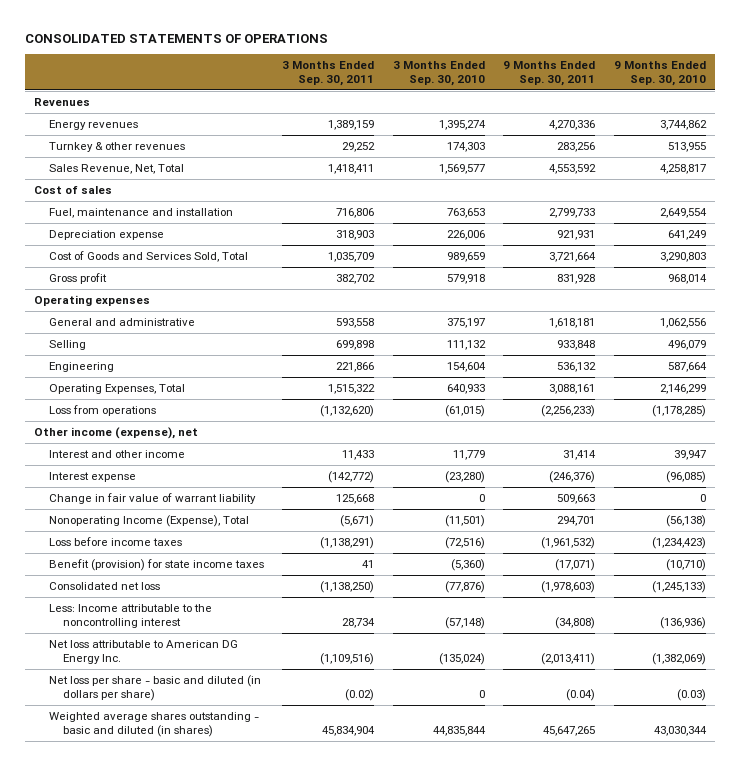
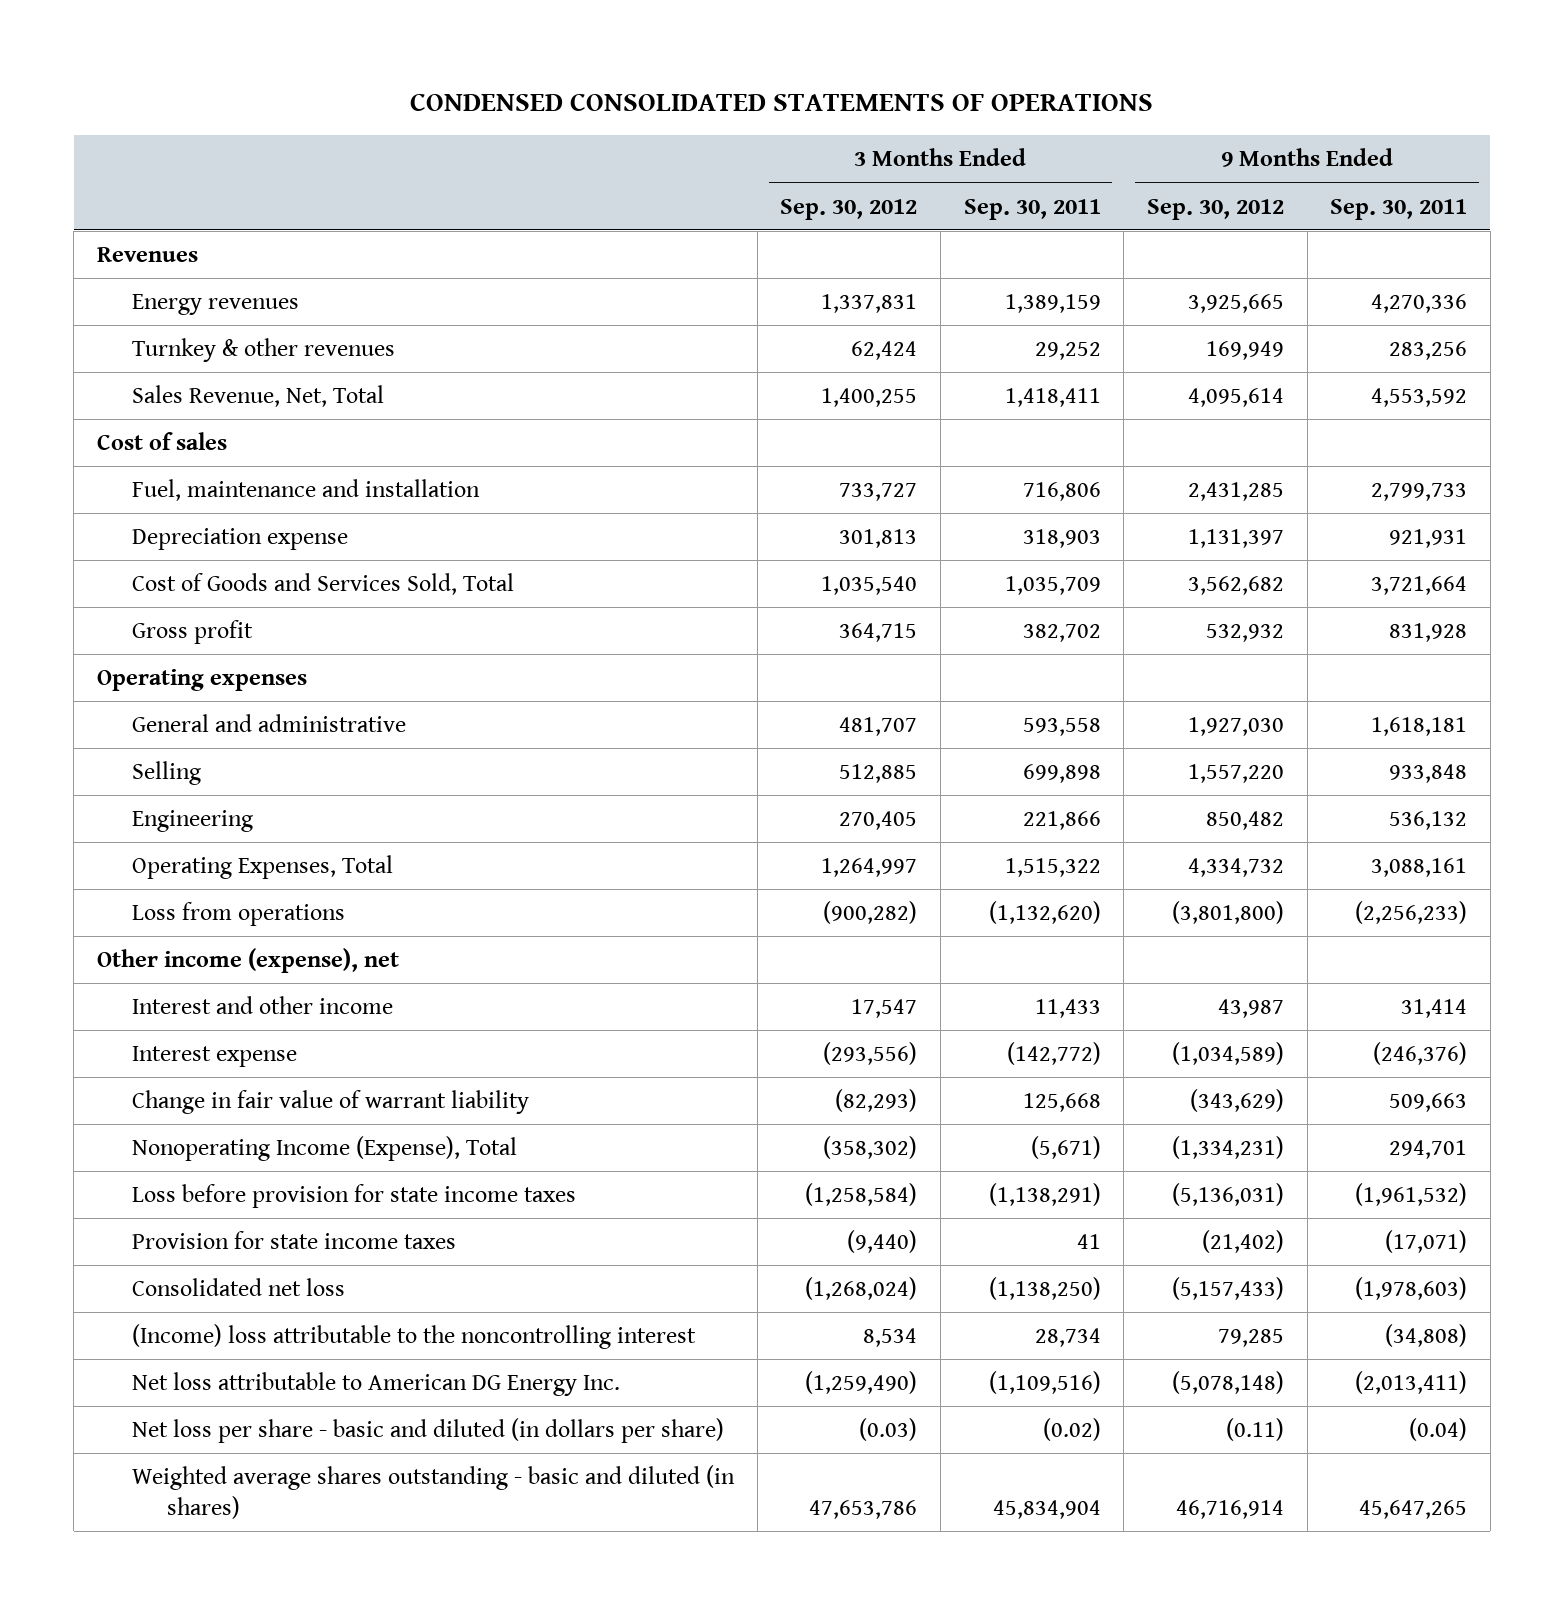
- CONSOLIDATED STATEMENTS OF OPERATIONS
+ CONDENSED CONSOLIDATED STATEMENTS OF OPERATIONS
- | 3 Months Ended Sep. 30, 2011 | 3 Months Ended Sep. 30, 2010 | 9 Months Ended Sep. 30, 2011 | 9 Months Ended Sep. 30, 2010
+ | 3 Months Ended Sep. 30, 2012 | 3 Months Ended Sep. 30, 2011 | 9 Months Ended Sep. 30, 2012 | 9 Months Ended Sep. 30, 2011
- Loss before income taxes | (1,138,291) | (72,516) | (1,961,532) | (1,234,423)
- Benefit (provision) for state income taxes | 41 | (5,360) | (17,071) | (10,710)
+ Loss before provision for state income taxes | (1,258,584) | (1,138,291) | (5,136,031) | (1,961,532)
+ Provision for state income taxes | (9,440) | 41 | (21,402) | (17,071)
- Less: Income attributable to the noncontrolling interest | 28,734 | (57,148) | (34,808) | (136,936)
+ (Income) loss attributable to the noncontrolling interest | 8,534 | 28,734 | 79,285 | (34,808)

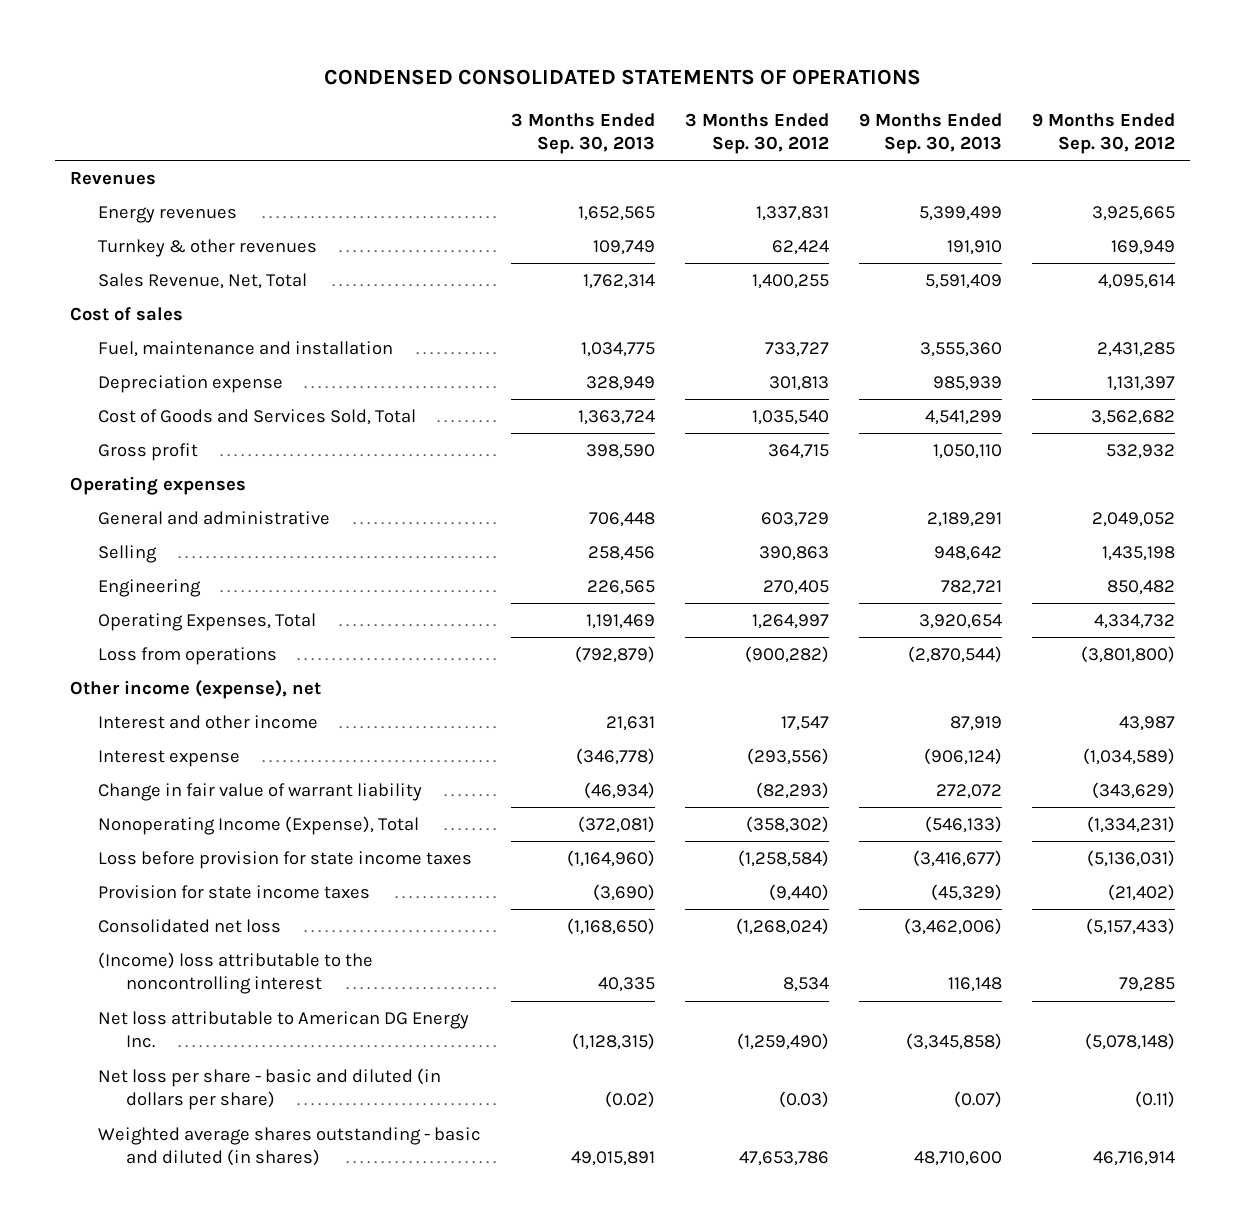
- | 3 Months Ended Sep. 30, 2012 | 3 Months Ended Sep. 30, 2011 | 9 Months Ended Sep. 30, 2012 | 9 Months Ended Sep. 30, 2011
+ | 3 Months Ended Sep. 30, 2013 | 3 Months Ended Sep. 30, 2012 | 9 Months Ended Sep. 30, 2013 | 9 Months Ended Sep. 30, 2012
- General and administrative | 481,707 | 593,558 | 1,927,030 | 1,618,181
- Selling | 512,885 | 699,898 | 1,557,220 | 933,848
+ General and administrative | 706,448 | 603,729 | 2,189,291 | 2,049,052
+ Selling | 258,456 | 390,863 | 948,642 | 1,435,198

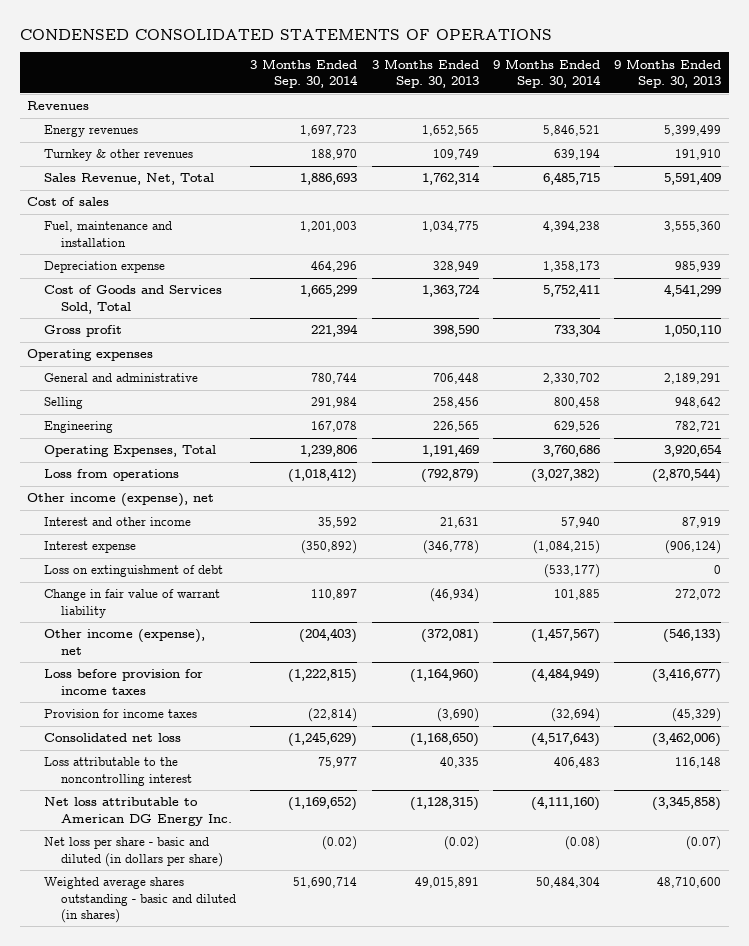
- | 3 Months Ended Sep. 30, 2013 | 3 Months Ended Sep. 30, 2012 | 9 Months Ended Sep. 30, 2013 | 9 Months Ended Sep. 30, 2012
+ | 3 Months Ended Sep. 30, 2014 | 3 Months Ended Sep. 30, 2013 | 9 Months Ended Sep. 30, 2014 | 9 Months Ended Sep. 30, 2013
+ Loss on extinguishment of debt | | | (533,177) | 0
- Nonoperating Income (Expense), Total | (372,081) | (358,302) | (546,133) | (1,334,231)
- Loss before provision for state income taxes | (1,164,960) | (1,258,584) | (3,416,677) | (5,136,031)
- Provision for state income taxes | (3,690) | (9,440) | (45,329) | (21,402)
+ Other income (expense), net | (204,403) | (372,081) | (1,457,567) | (546,133)
+ Loss before provision for income taxes | (1,222,815) | (1,164,960) | (4,484,949) | (3,416,677)
+ Provision for income taxes | (22,814) | (3,690) | (32,694) | (45,329)
- (Income) loss attributable to the noncontrolling interest | 40,335 | 8,534 | 116,148 | 79,285
+ Loss attributable to the noncontrolling interest | 75,977 | 40,335 | 406,483 | 116,148

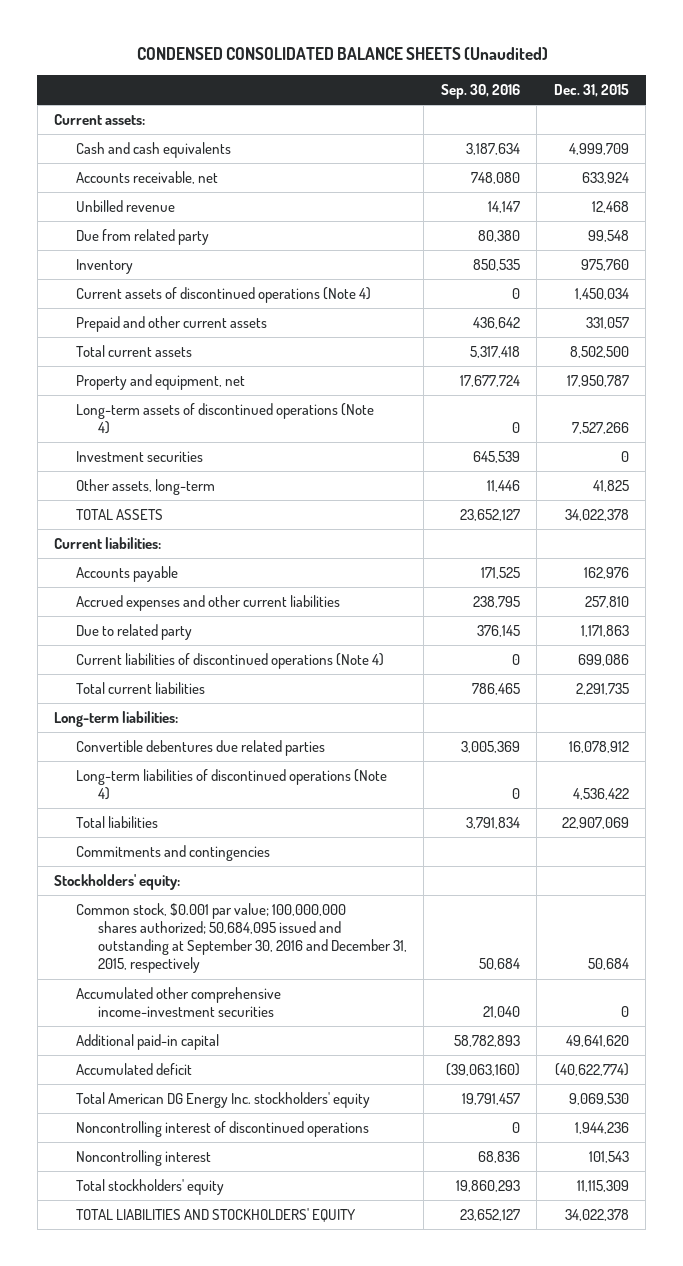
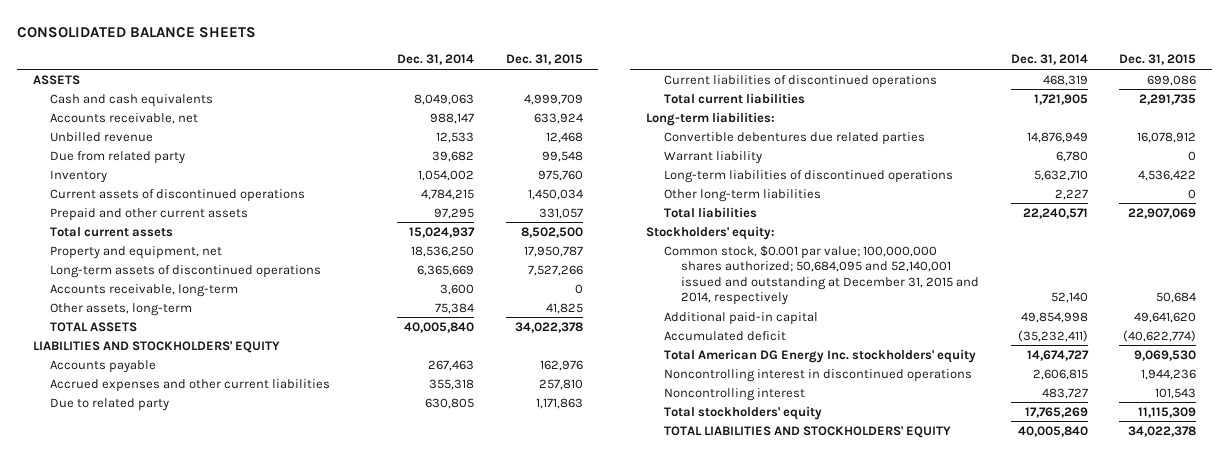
- CONDENSED CONSOLIDATED BALANCE SHEETS (Unaudited)
+ CONSOLIDATED BALANCE SHEETS
- | Sep. 30, 2016 | Dec. 31, 2015
+ | Dec. 31, 2014 | Dec. 31, 2015
- Current assets:
+ ASSETS
- Current assets of discontinued operations (Note 4) | 0 | 1,450,034
+ Current assets of discontinued operations | 4,784,215 | 1,450,034
- Long-term assets of discontinued operations (Note 4) | 0 | 7,527,266
- Investment securities | 645,539 | 0
+ Long-term assets of discontinued operations | 6,365,669 | 7,527,266
+ Accounts receivable, long-term | 3,600 | 0
- Current liabilities:
+ LIABILITIES AND STOCKHOLDERS' EQUITY
- Current liabilities of discontinued operations (Note 4) | 0 | 699,086
+ Current liabilities of discontinued operations | 468,319 | 699,086
- Long-term liabilities of discontinued operations (Note 4) | 0 | 4,536,422
+ Warrant liability | 6,780 | 0
+ Long-term liabilities of discontinued operations | 5,632,710 | 4,536,422
+ Other long-term liabilities | 2,227 | 0
- Commitments and contingencies
- Common stock, $0.001 par value; 100,000,000 shares authorized; 50,684,095 issued and outstanding at September 30, 2016 and December 31, 2015, respectively | 50,684 | 50,684
- Accumulated other comprehensive income-investment securities | 21,040 | 0
+ Common stock, $0.001 par value; 100,000,000 shares authorized; 50,684,095 and 52,140,001 issued and outstanding at December 31, 2015 and 2014, respectively | 52,140 | 50,684
- Noncontrolling interest of discontinued operations | 0 | 1,944,236
+ Noncontrolling interest in discontinued operations | 2,606,815 | 1,944,236

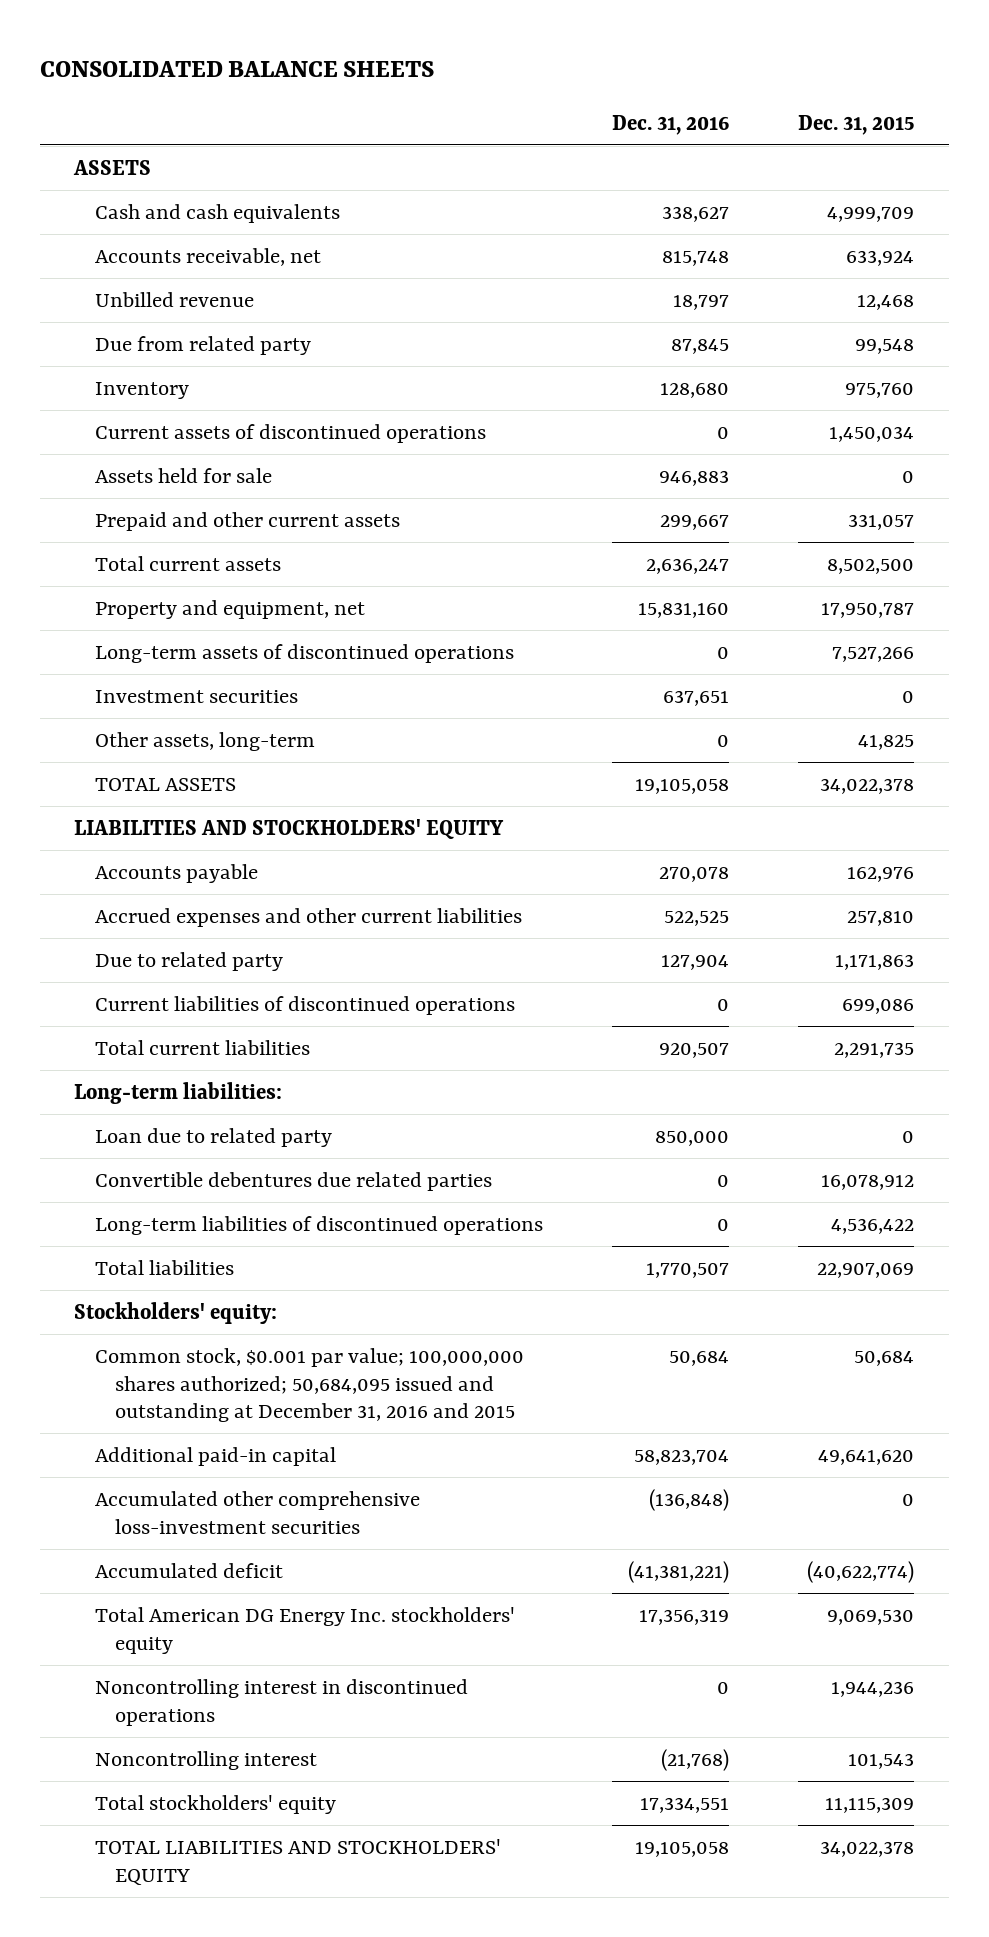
- | Dec. 31, 2014 | Dec. 31, 2015
+ | Dec. 31, 2016 | Dec. 31, 2015
+ Assets held for sale | 946,883 | 0
- Accounts receivable, long-term | 3,600 | 0
+ Investment securities | 637,651 | 0
+ Loan due to related party | 850,000 | 0
- Warrant liability | 6,780 | 0
- Other long-term liabilities | 2,227 | 0
- Common stock, $0.001 par value; 100,000,000 shares authorized; 50,684,095 and 52,140,001 issued and outstanding at December 31, 2015 and 2014, respectively | 52,140 | 50,684
+ Common stock, $0.001 par value; 100,000,000 shares authorized; 50,684,095 issued and outstanding at December 31, 2016 and 2015 | 50,684 | 50,684
+ Accumulated other comprehensive loss-investment securities | (136,848) | 0

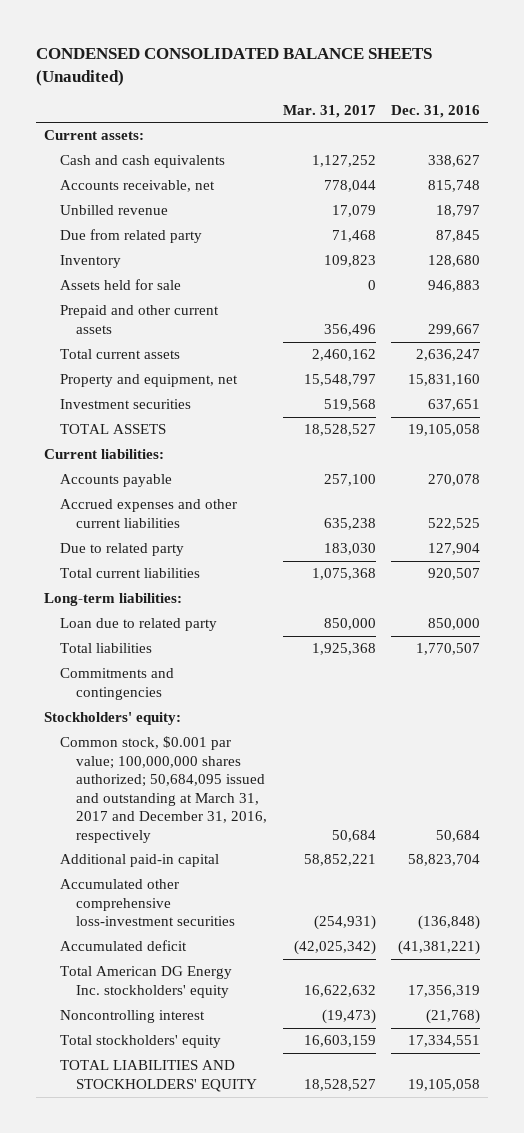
- CONSOLIDATED BALANCE SHEETS
+ CONDENSED CONSOLIDATED BALANCE SHEETS (Unaudited)
- | Dec. 31, 2016 | Dec. 31, 2015
+ | Mar. 31, 2017 | Dec. 31, 2016
- ASSETS
+ Current assets:
- Current assets of discontinued operations | 0 | 1,450,034
- Long-term assets of discontinued operations | 0 | 7,527,266
- Other assets, long-term | 0 | 41,825
- LIABILITIES AND STOCKHOLDERS' EQUITY
+ Current liabilities:
- Current liabilities of discontinued operations | 0 | 699,086
- Convertible debentures due related parties | 0 | 16,078,912
- Long-term liabilities of discontinued operations | 0 | 4,536,422
+ Commitments and contingencies
- Common stock, $0.001 par value; 100,000,000 shares authorized; 50,684,095 issued and outstanding at December 31, 2016 and 2015 | 50,684 | 50,684
+ Common stock, $0.001 par value; 100,000,000 shares authorized; 50,684,095 issued and outstanding at March 31, 2017 and December 31, 2016, respectively | 50,684 | 50,684
- Noncontrolling interest in discontinued operations | 0 | 1,944,236

